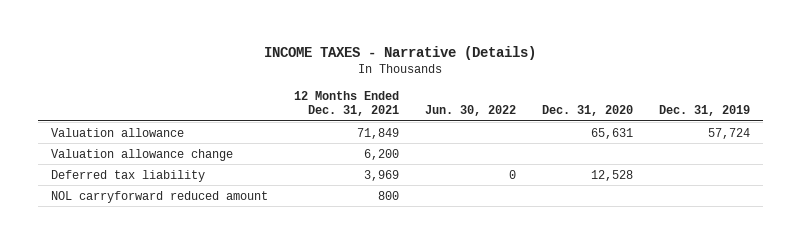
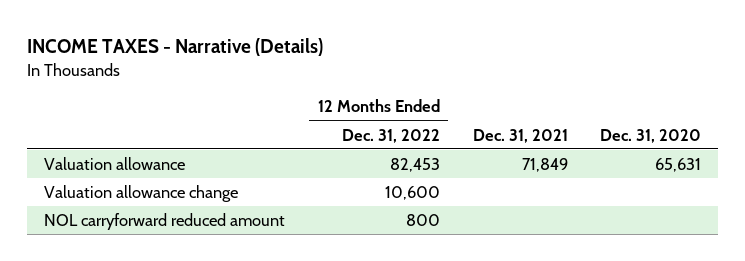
- | 12 Months Ended Dec. 31, 2021 | Jun. 30, 2022 | Dec. 31, 2020 | Dec. 31, 2019
+ | 12 Months Ended Dec. 31, 2022 | Dec. 31, 2021 | Dec. 31, 2020
- Deferred tax liability | 3,969 | 0 | 12,528 |

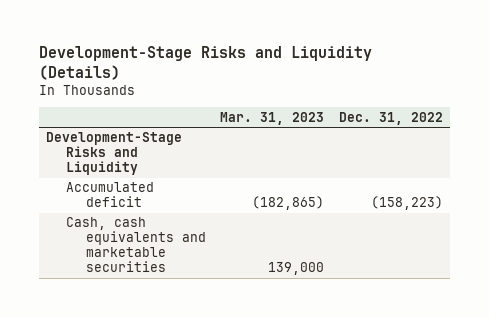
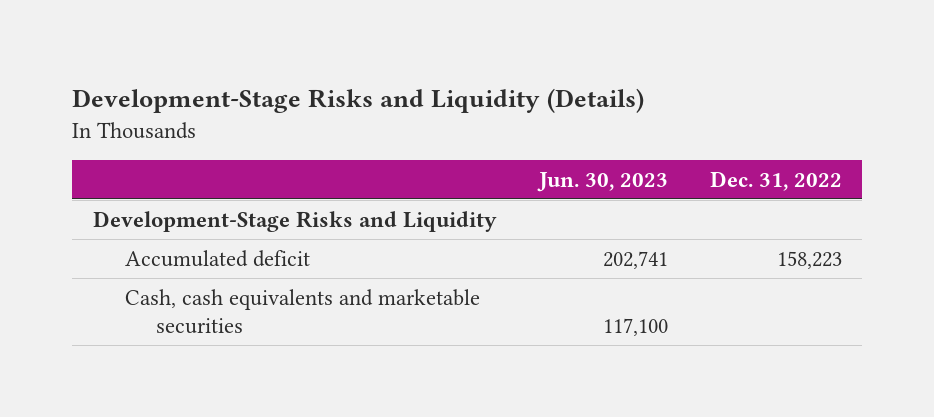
- | Mar. 31, 2023 | Dec. 31, 2022
+ | Jun. 30, 2023 | Dec. 31, 2022
- Accumulated deficit | (182,865) | (158,223)
+ Accumulated deficit | 202,741 | 158,223

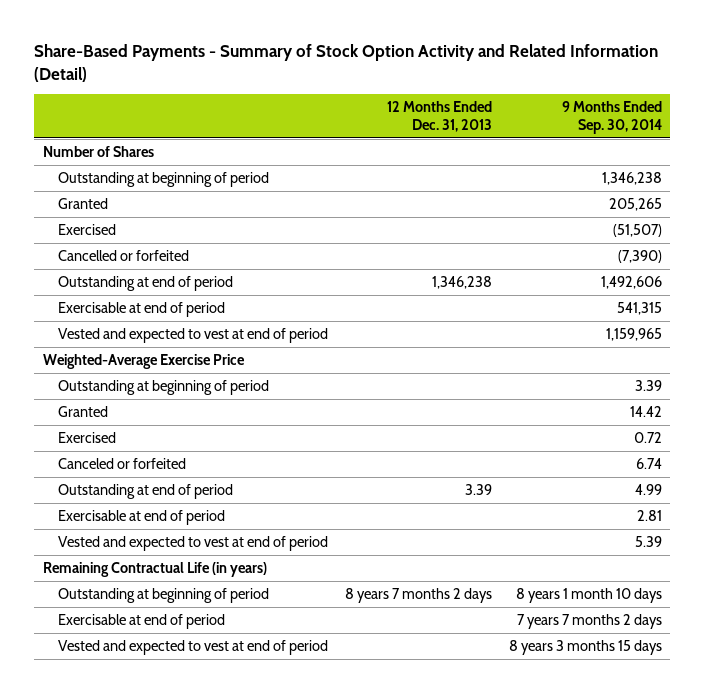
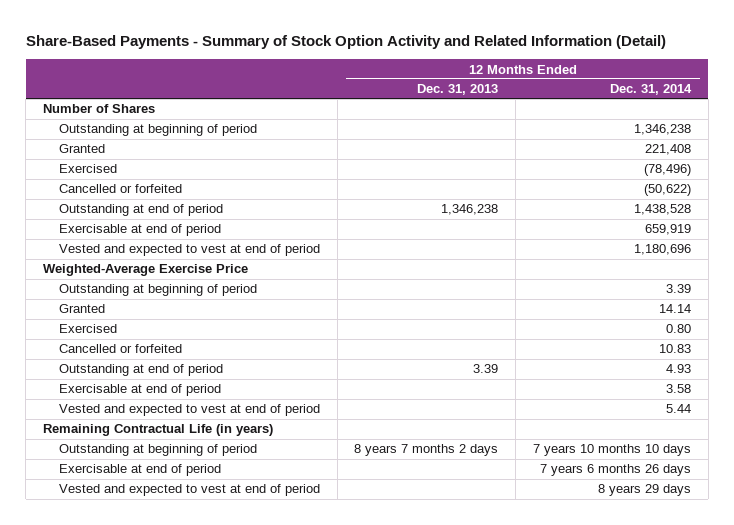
- | 12 Months Ended Dec. 31, 2013 | 9 Months Ended Sep. 30, 2014
+ | 12 Months Ended Dec. 31, 2013 | 12 Months Ended Dec. 31, 2014
- Canceled or forfeited | | 6.74
+ Cancelled or forfeited | | 10.83

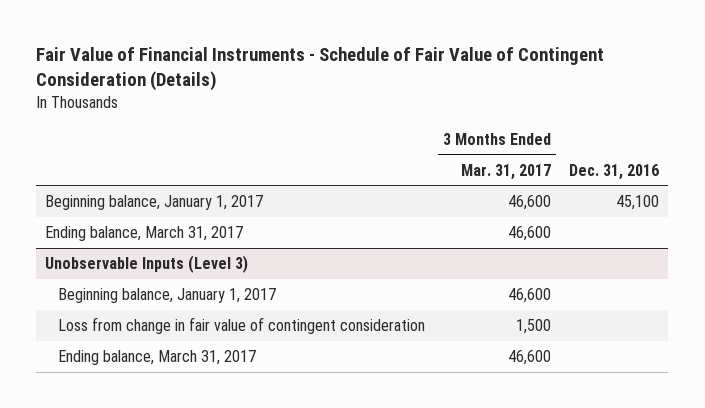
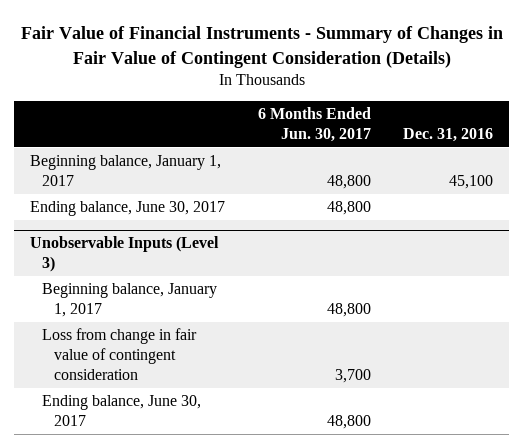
- Fair Value of Financial Instruments - Schedule of Fair Value of Contingent Consideration (Details)
+ Fair Value of Financial Instruments - Summary of Changes in Fair Value of Contingent Consideration (Details)
- | 3 Months Ended Mar. 31, 2017 | Dec. 31, 2016
+ | 6 Months Ended Jun. 30, 2017 | Dec. 31, 2016
- Ending balance, March 31, 2017 | 46,600 |
+ Ending balance, June 30, 2017 | 48,800 |
@ Unobservable Inputs (Level 3)
- Ending balance, March 31, 2017 | 46,600 |
+ Ending balance, June 30, 2017 | 48,800 |

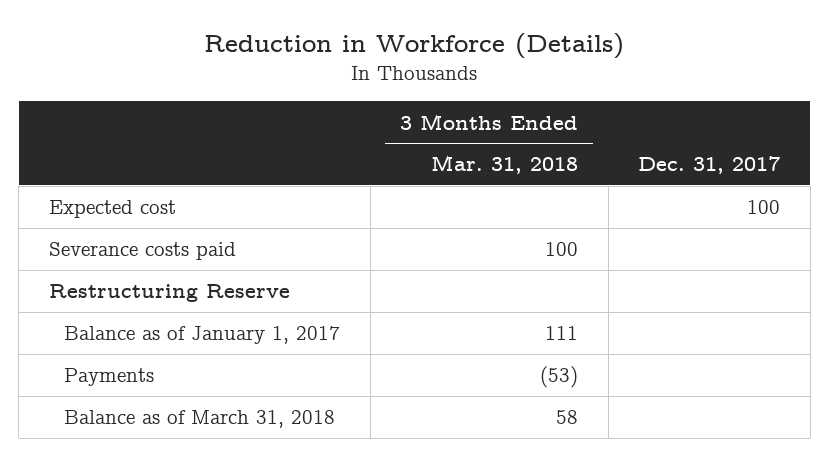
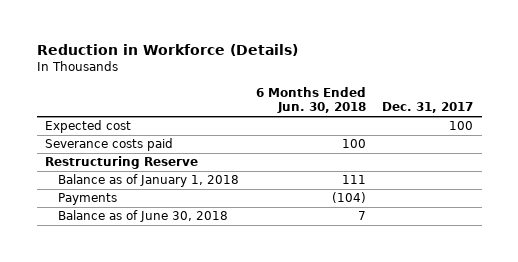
- | 3 Months Ended Mar. 31, 2018 | Dec. 31, 2017
+ | 6 Months Ended Jun. 30, 2018 | Dec. 31, 2017
- Balance as of January 1, 2017 | 111 |
+ Balance as of January 1, 2018 | 111 |
- Balance as of March 31, 2018 | 58 |
+ Balance as of June 30, 2018 | 7 |

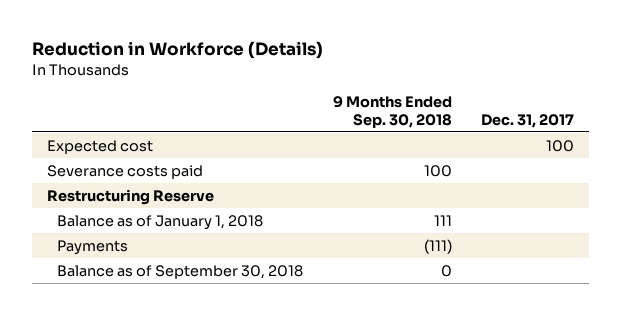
- | 6 Months Ended Jun. 30, 2018 | Dec. 31, 2017
+ | 9 Months Ended Sep. 30, 2018 | Dec. 31, 2017
- Balance as of June 30, 2018 | 7 |
+ Balance as of September 30, 2018 | 0 |

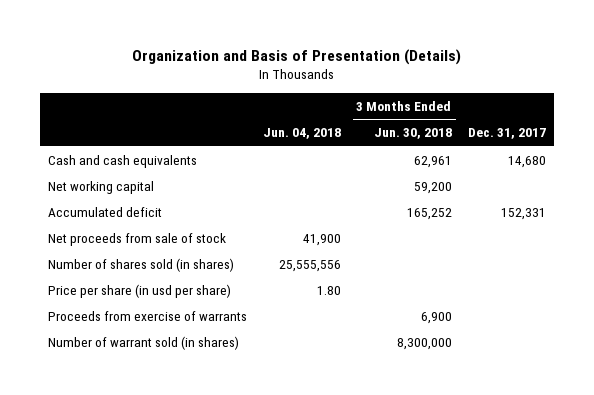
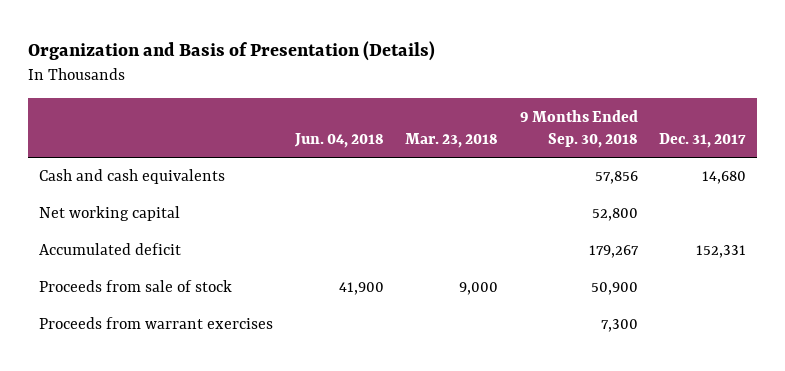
- | Jun. 04, 2018 | 3 Months Ended Jun. 30, 2018 | Dec. 31, 2017
+ | Jun. 04, 2018 | Mar. 23, 2018 | 9 Months Ended Sep. 30, 2018 | Dec. 31, 2017
- Net proceeds from sale of stock | 41,900 | |
- Number of shares sold (in shares) | 25,555,556 | |
- Price per share (in usd per share) | 1.80 | |
- Proceeds from exercise of warrants | | 6,900 |
- Number of warrant sold (in shares) | | 8,300,000 |
+ Proceeds from sale of stock | 41,900 | 9,000 | 50,900 |
+ Proceeds from warrant exercises | | | 7,300 |

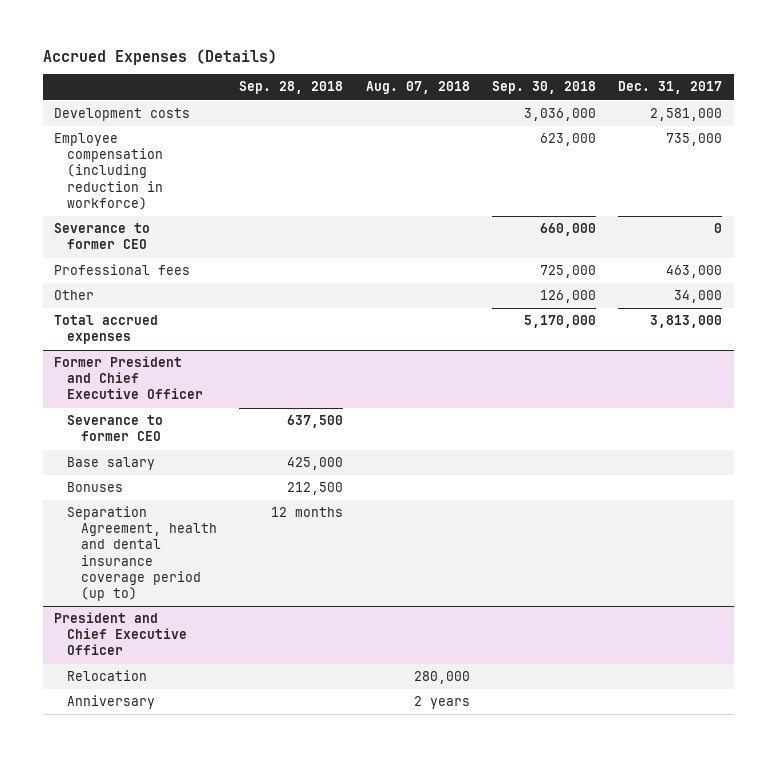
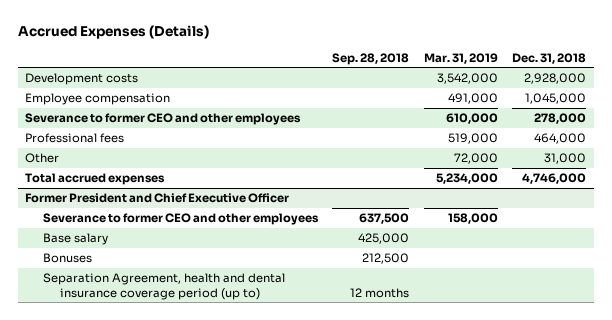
- | Sep. 28, 2018 | Aug. 07, 2018 | Sep. 30, 2018 | Dec. 31, 2017
+ | Sep. 28, 2018 | Mar. 31, 2019 | Dec. 31, 2018
- Employee compensation (including reduction in workforce) | | | 623,000 | 735,000
- Severance to former CEO | | | 660,000 | 0
+ Employee compensation | | 491,000 | 1,045,000
+ Severance to former CEO and other employees | | 610,000 | 278,000
@ Former President and Chief Executive Officer
- Severance to former CEO | 637,500 | | |
+ Severance to former CEO and other employees | 637,500 | 158,000 |
- President and Chief Executive Officer
- Relocation | | 280,000 | |
- Anniversary | | 2 years | |

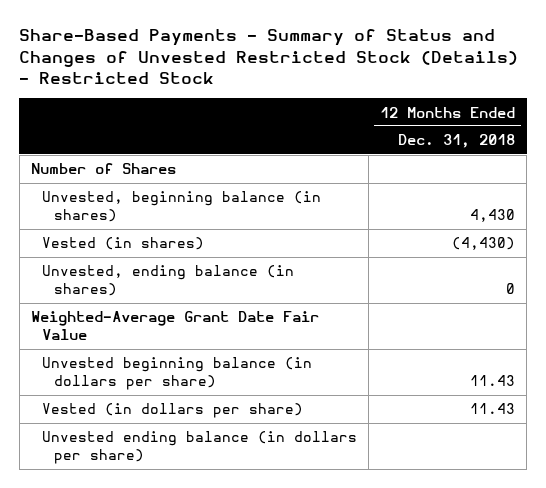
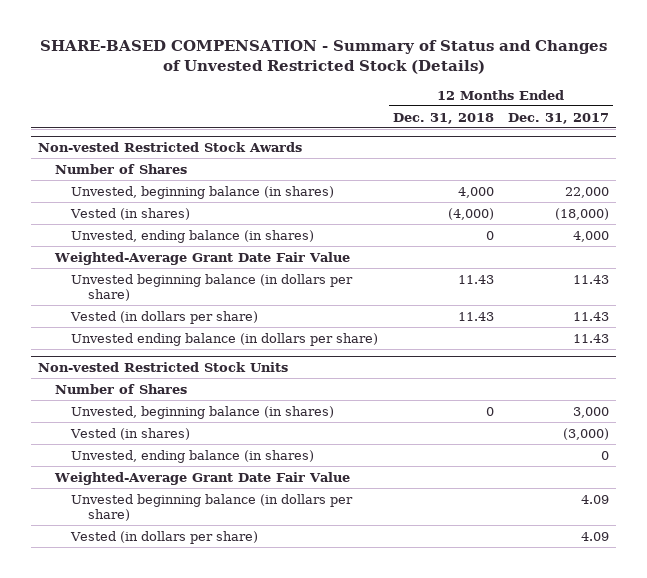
- Share-Based Payments - Summary of Status and Changes of Unvested Restricted Stock (Details) - Restricted Stock
+ SHARE-BASED COMPENSATION - Summary of Status and Changes of Unvested Restricted Stock (Details)
- | 12 Months Ended Dec. 31, 2018
+ | 12 Months Ended Dec. 31, 2018 | 12 Months Ended Dec. 31, 2017
+ Non-vested Restricted Stock Awards
- Unvested, beginning balance (in shares) | 4,430
- Vested (in shares) | (4,430)
+ Unvested, beginning balance (in shares) | 4,000 | 22,000
+ Vested (in shares) | (4,000) | (18,000)
+ Non-vested Restricted Stock Units
+ Number of Shares
+ Unvested, beginning balance (in shares) | 0 | 3,000
+ Vested (in shares) | | (3,000)
+ Unvested, ending balance (in shares) | | 0
+ Weighted-Average Grant Date Fair Value
+ Unvested beginning balance (in dollars per share) | | 4.09
+ Vested (in dollars per share) | | 4.09

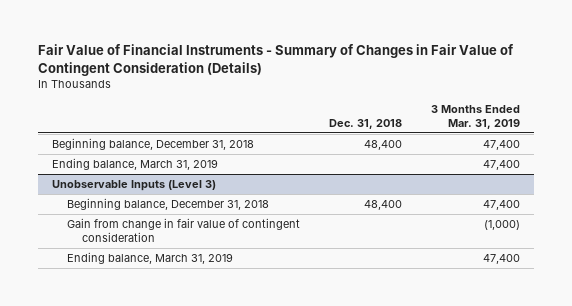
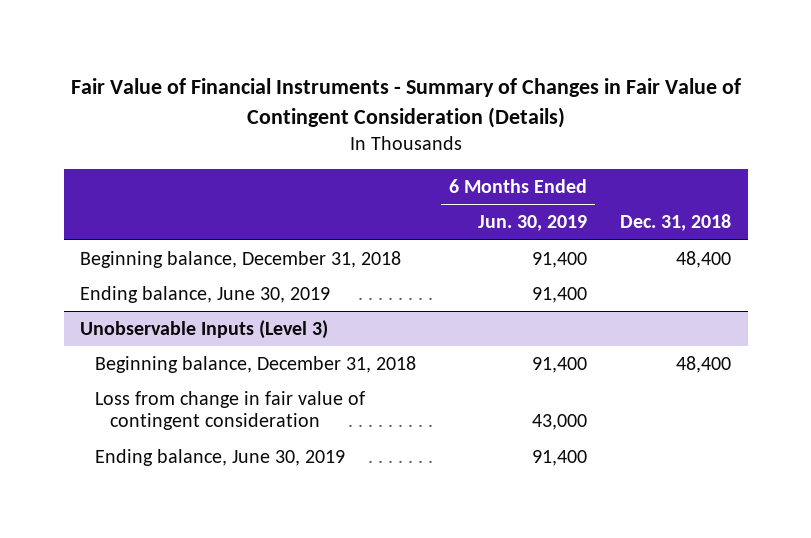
- | Dec. 31, 2018 | 3 Months Ended Mar. 31, 2019
+ | 6 Months Ended Jun. 30, 2019 | Dec. 31, 2018
- Ending balance, March 31, 2019 | | 47,400
+ Ending balance, June 30, 2019 | 91,400 |
@ Unobservable Inputs (Level 3)
- Gain from change in fair value of contingent consideration | | (1,000)
- Ending balance, March 31, 2019 | | 47,400
+ Loss from change in fair value of contingent consideration | 43,000 |
+ Ending balance, June 30, 2019 | 91,400 |

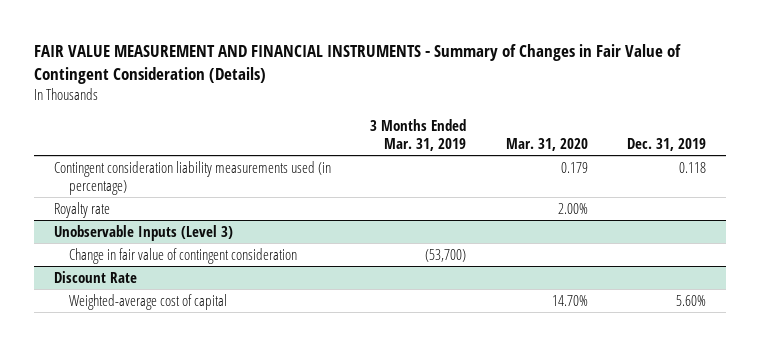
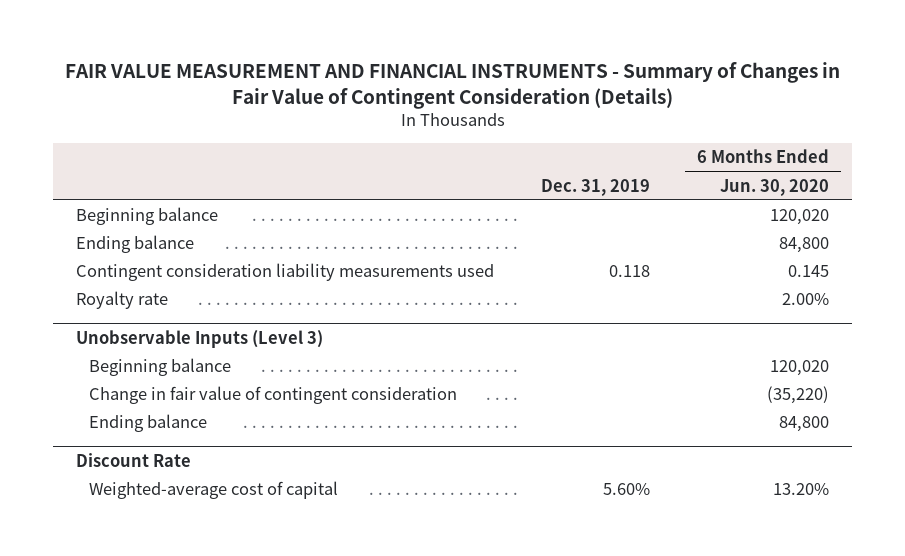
- | 3 Months Ended Mar. 31, 2019 | Mar. 31, 2020 | Dec. 31, 2019
+ | Dec. 31, 2019 | 6 Months Ended Jun. 30, 2020
- Contingent consideration liability measurements used (in percentage) | | 0.179 | 0.118
+ Beginning balance | | 120,020
+ Ending balance | | 84,800
+ Contingent consideration liability measurements used | 0.118 | 0.145
@ Unobservable Inputs (Level 3)
+ Beginning balance | | 120,020
+ Ending balance | | 84,800

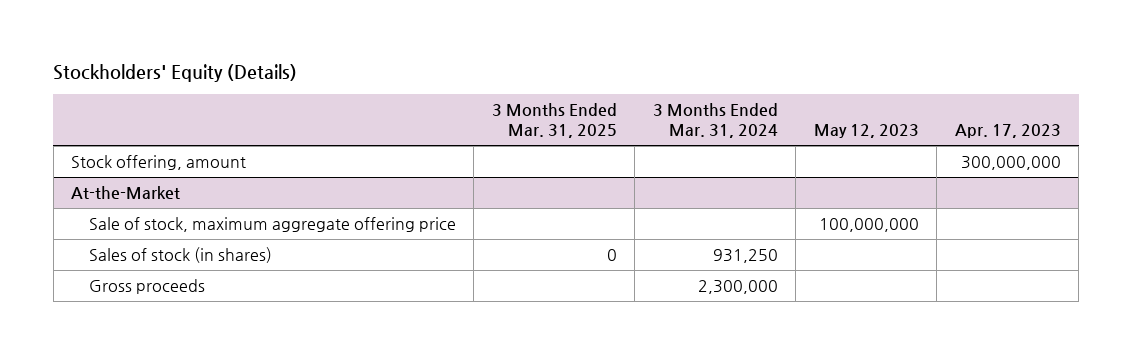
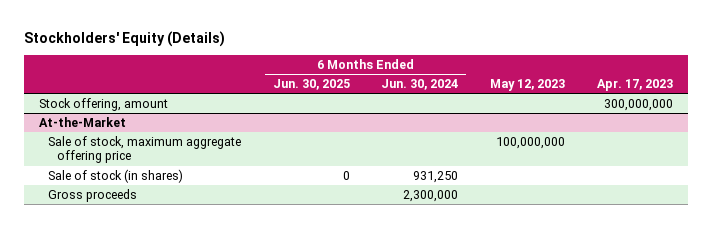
- | 3 Months Ended Mar. 31, 2025 | 3 Months Ended Mar. 31, 2024 | May 12, 2023 | Apr. 17, 2023
+ | 6 Months Ended Jun. 30, 2025 | 6 Months Ended Jun. 30, 2024 | May 12, 2023 | Apr. 17, 2023
@ At-the-Market
- Sales of stock (in shares) | 0 | 931,250 | |
+ Sale of stock (in shares) | 0 | 931,250 | |

